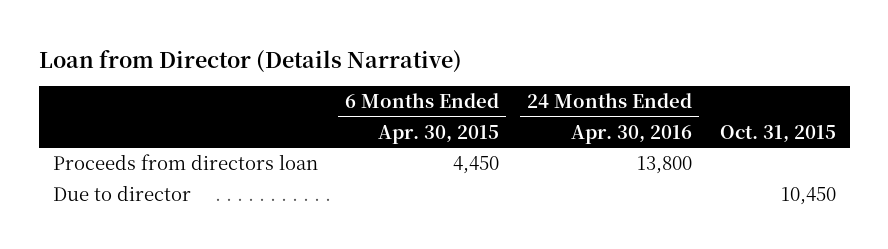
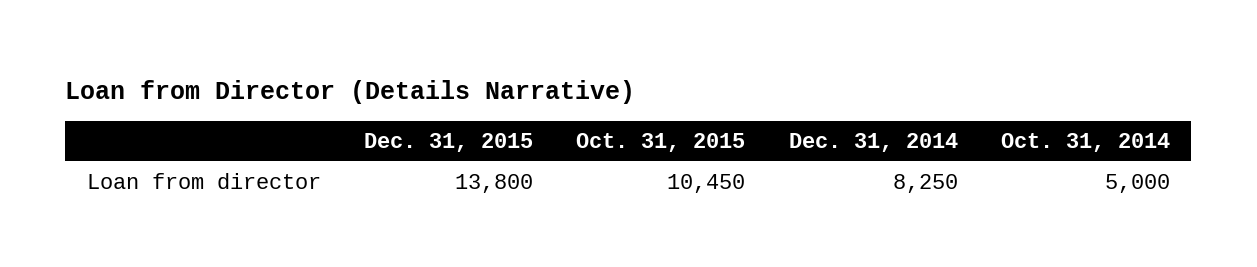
- | 6 Months Ended Apr. 30, 2015 | 24 Months Ended Apr. 30, 2016 | Oct. 31, 2015
+ | Dec. 31, 2015 | Oct. 31, 2015 | Dec. 31, 2014 | Oct. 31, 2014
- Proceeds from directors loan | 4,450 | 13,800 |
- Due to director | | | 10,450
+ Loan from director | 13,800 | 10,450 | 8,250 | 5,000

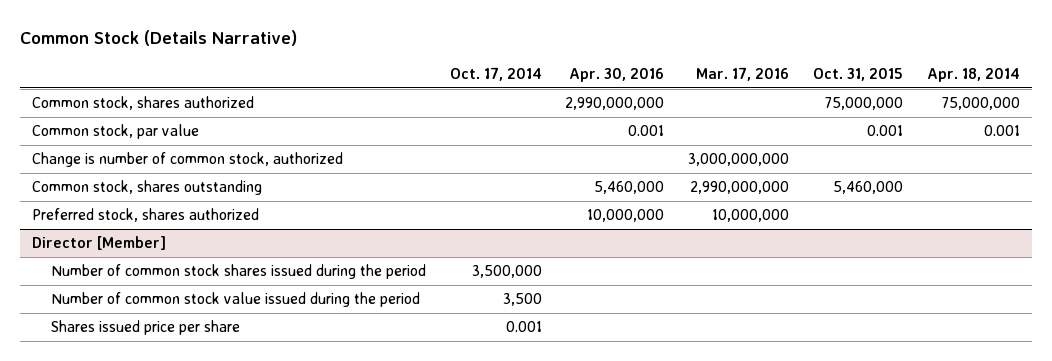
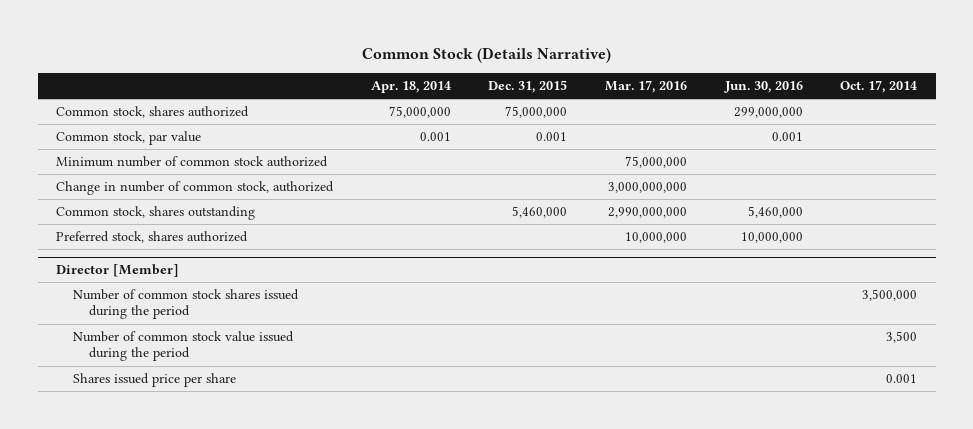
- | Oct. 17, 2014 | Apr. 30, 2016 | Mar. 17, 2016 | Oct. 31, 2015 | Apr. 18, 2014
+ | Apr. 18, 2014 | Dec. 31, 2015 | Mar. 17, 2016 | Jun. 30, 2016 | Oct. 17, 2014
- Change is number of common stock, authorized | | | 3,000,000,000 | |
+ Minimum number of common stock authorized | | | 75,000,000 | |
+ Change in number of common stock, authorized | | | 3,000,000,000 | |

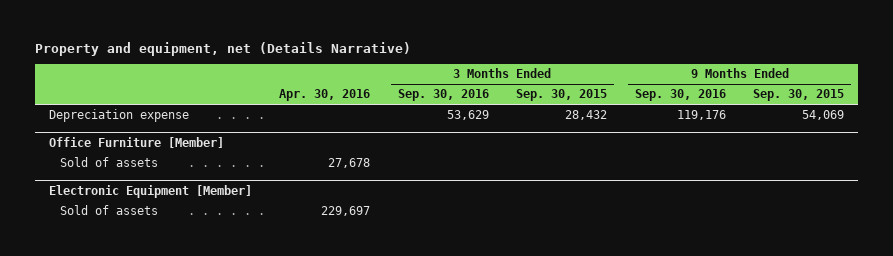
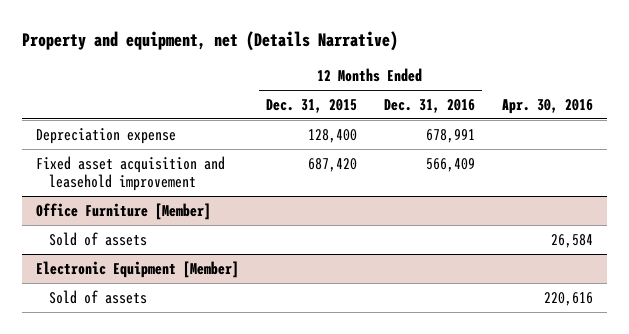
- | Apr. 30, 2016 | 3 Months Ended Sep. 30, 2016 | 3 Months Ended Sep. 30, 2015 | 9 Months Ended Sep. 30, 2016 | 9 Months Ended Sep. 30, 2015
+ | 12 Months Ended Dec. 31, 2015 | 12 Months Ended Dec. 31, 2016 | Apr. 30, 2016
+ Fixed asset acquisition and leasehold improvement | 687,420 | 566,409 |
@ Office Furniture [Member]
- Sold of assets | 27,678 | | | |
+ Sold of assets | | | 26,584
@ Electronic Equipment [Member]
- Sold of assets | 229,697 | | | |
+ Sold of assets | | | 220,616

